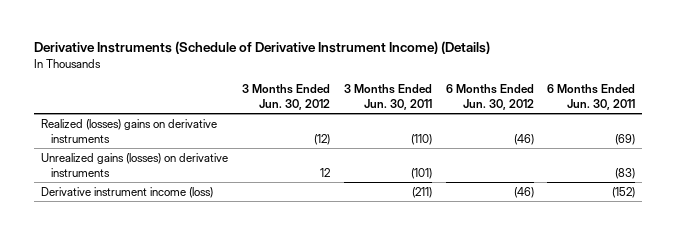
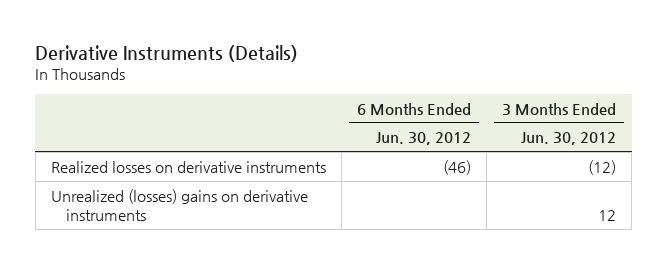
- Derivative Instruments (Schedule of Derivative Instrument Income) (Details)
+ Derivative Instruments (Details)
- | 3 Months Ended Jun. 30, 2012 | 3 Months Ended Jun. 30, 2011 | 6 Months Ended Jun. 30, 2012 | 6 Months Ended Jun. 30, 2011
+ | 6 Months Ended Jun. 30, 2012 | 3 Months Ended Jun. 30, 2012
- Realized (losses) gains on derivative instruments | (12) | (110) | (46) | (69)
- Unrealized gains (losses) on derivative instruments | 12 | (101) | | (83)
- Derivative instrument income (loss) | | (211) | (46) | (152)
+ Realized losses on derivative instruments | (46) | (12)
+ Unrealized (losses) gains on derivative instruments | | 12

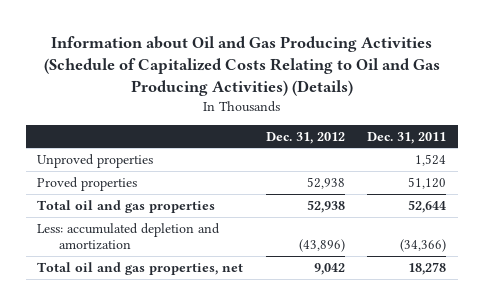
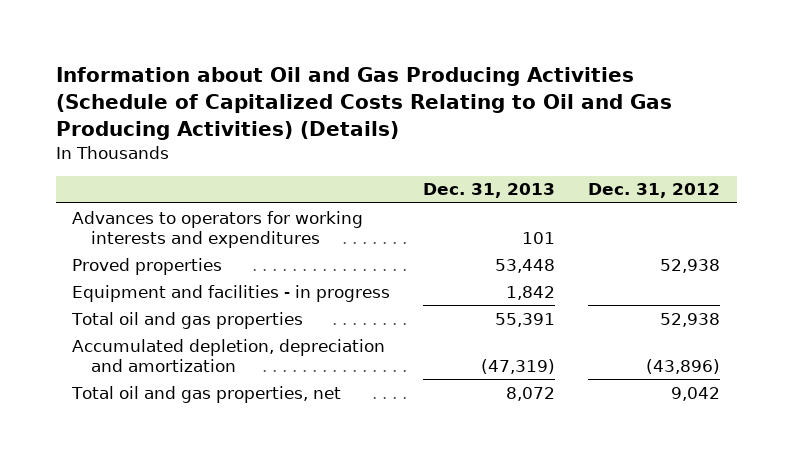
- | Dec. 31, 2012 | Dec. 31, 2011
+ | Dec. 31, 2013 | Dec. 31, 2012
- Unproved properties | | 1,524
+ Advances to operators for working interests and expenditures | 101 |
+ Equipment and facilities - in progress | 1,842 |
- Less: accumulated depletion and amortization | (43,896) | (34,366)
+ Accumulated depletion, depreciation and amortization | (47,319) | (43,896)

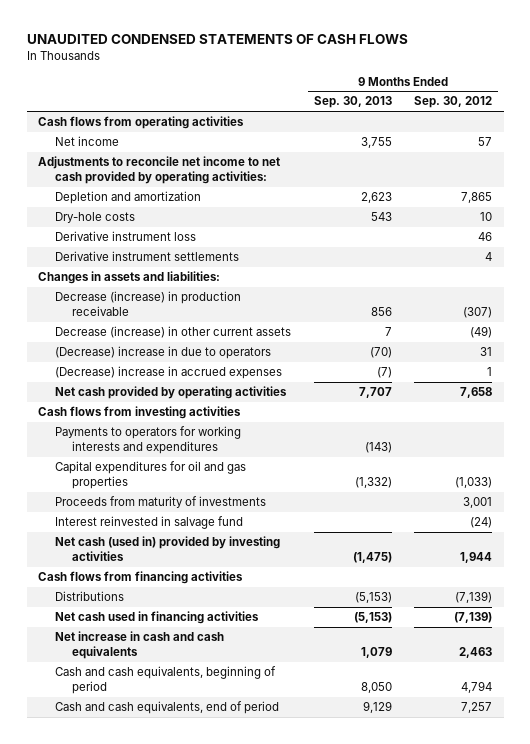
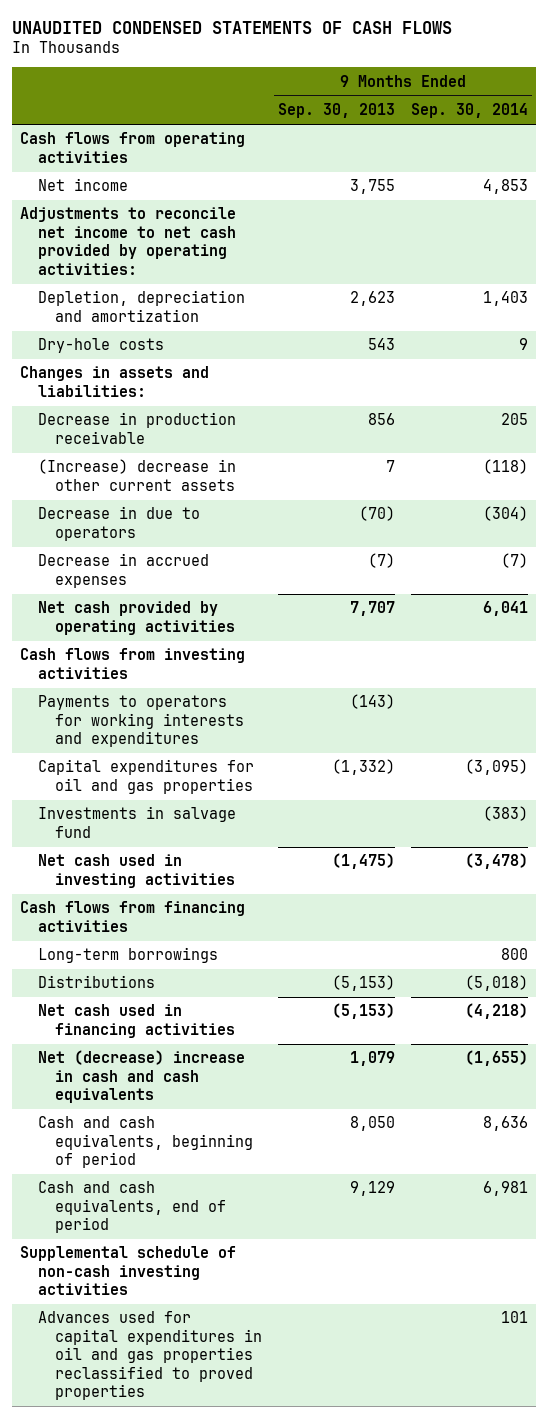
- | 9 Months Ended Sep. 30, 2013 | 9 Months Ended Sep. 30, 2012
+ | 9 Months Ended Sep. 30, 2013 | 9 Months Ended Sep. 30, 2014
- Depletion and amortization | 2,623 | 7,865
+ Depletion, depreciation and amortization | 2,623 | 1,403
- Derivative instrument loss | | 46
- Derivative instrument settlements | | 4
- Decrease (increase) in production receivable | 856 | (307)
- Decrease (increase) in other current assets | 7 | (49)
- (Decrease) increase in due to operators | (70) | 31
- (Decrease) increase in accrued expenses | (7) | 1
+ Decrease in production receivable | 856 | 205
+ (Increase) decrease in other current assets | 7 | (118)
+ Decrease in due to operators | (70) | (304)
+ Decrease in accrued expenses | (7) | (7)
- Proceeds from maturity of investments | | 3,001
- Interest reinvested in salvage fund | | (24)
- Net cash (used in) provided by investing activities | (1,475) | 1,944
+ Investments in salvage fund | | (383)
+ Net cash used in investing activities | (1,475) | (3,478)
+ Long-term borrowings | | 800
- Net increase in cash and cash equivalents | 1,079 | 2,463
+ Net (decrease) increase in cash and cash equivalents | 1,079 | (1,655)
+ Supplemental schedule of non-cash investing activities
+ Advances used for capital expenditures in oil and gas properties reclassified to proved properties | | 101

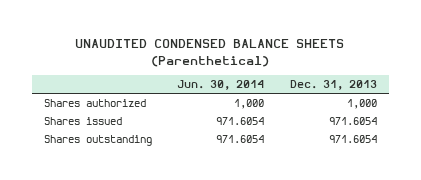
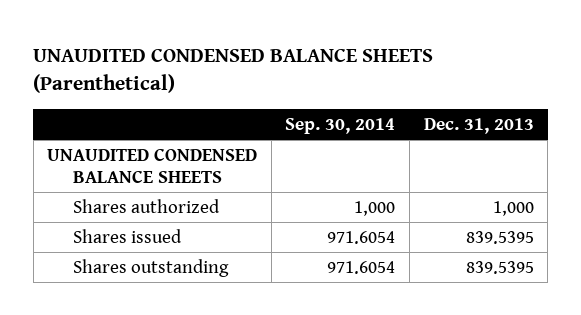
- | Jun. 30, 2014 | Dec. 31, 2013
+ | Sep. 30, 2014 | Dec. 31, 2013
+ UNAUDITED CONDENSED BALANCE SHEETS
- Shares issued | 971.6054 | 971.6054
- Shares outstanding | 971.6054 | 971.6054
+ Shares issued | 971.6054 | 839.5395
+ Shares outstanding | 971.6054 | 839.5395

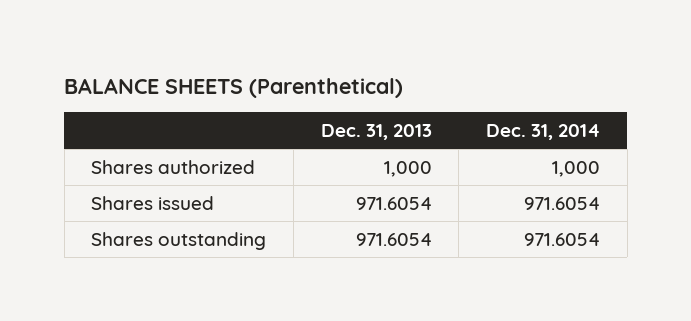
- UNAUDITED CONDENSED BALANCE SHEETS (Parenthetical)
+ BALANCE SHEETS (Parenthetical)
- | Sep. 30, 2014 | Dec. 31, 2013
+ | Dec. 31, 2013 | Dec. 31, 2014
- UNAUDITED CONDENSED BALANCE SHEETS
- Shares issued | 971.6054 | 839.5395
- Shares outstanding | 971.6054 | 839.5395
+ Shares issued | 971.6054 | 971.6054
+ Shares outstanding | 971.6054 | 971.6054

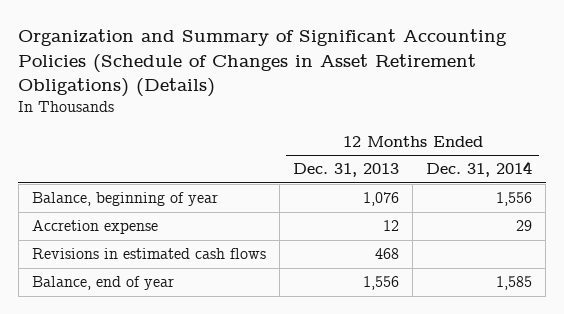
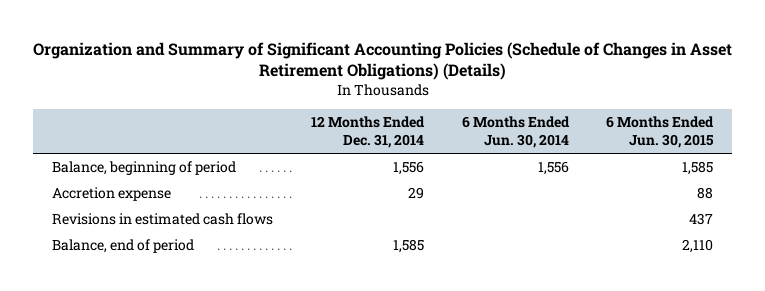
- | 12 Months Ended Dec. 31, 2013 | 12 Months Ended Dec. 31, 2014
+ | 12 Months Ended Dec. 31, 2014 | 6 Months Ended Jun. 30, 2014 | 6 Months Ended Jun. 30, 2015
- Balance, beginning of year | 1,076 | 1,556
+ Balance, beginning of period | 1,556 | 1,556 | 1,585
- Balance, end of year | 1,556 | 1,585
+ Balance, end of period | 1,585 | | 2,110

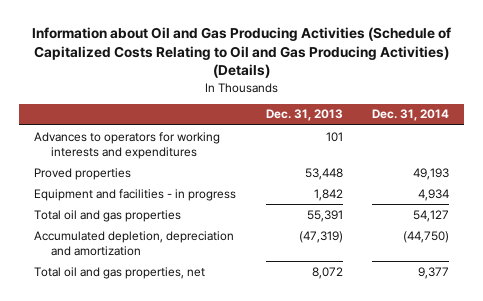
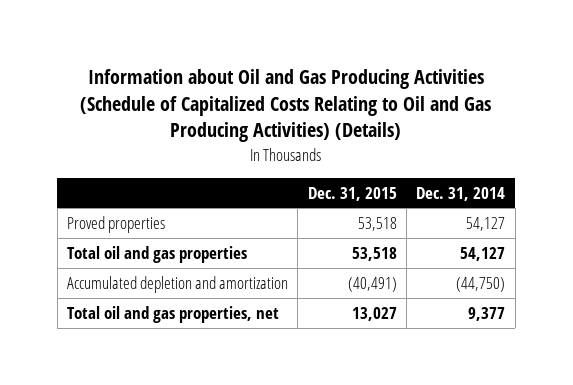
- | Dec. 31, 2013 | Dec. 31, 2014
+ | Dec. 31, 2015 | Dec. 31, 2014
- Advances to operators for working interests and expenditures | 101 |
- Proved properties | 53,448 | 49,193
- Equipment and facilities - in progress | 1,842 | 4,934
+ Proved properties | 53,518 | 54,127
- Accumulated depletion, depreciation and amortization | (47,319) | (44,750)
+ Accumulated depletion and amortization | (40,491) | (44,750)

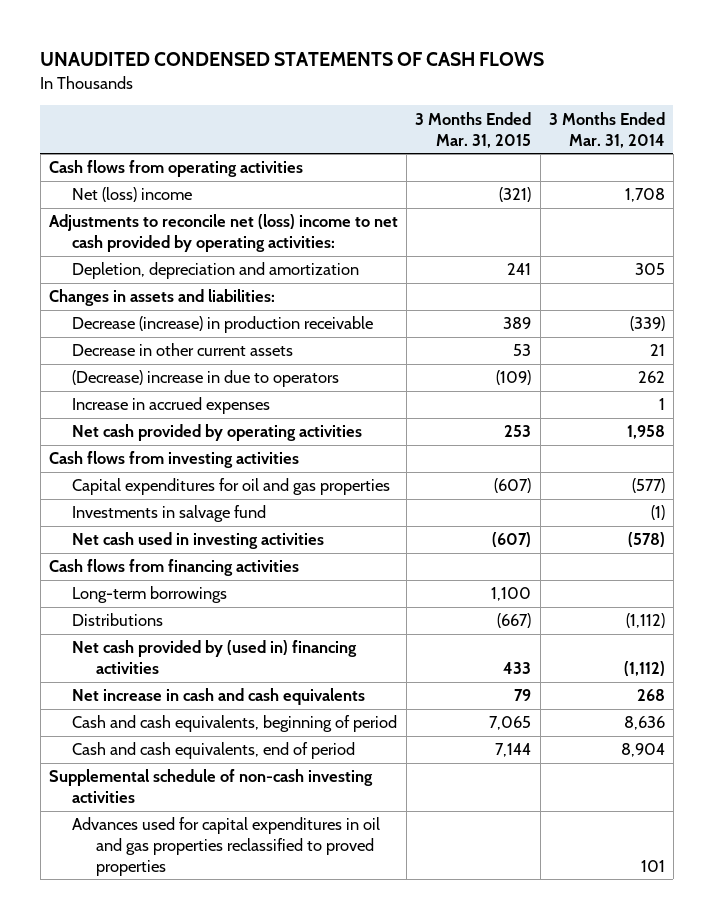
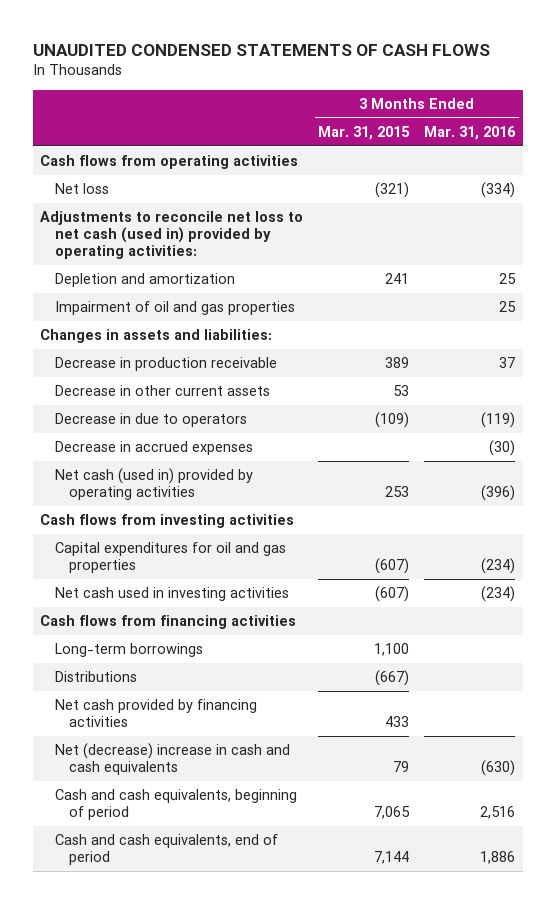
- | 3 Months Ended Mar. 31, 2015 | 3 Months Ended Mar. 31, 2014
+ | 3 Months Ended Mar. 31, 2015 | 3 Months Ended Mar. 31, 2016
- Net (loss) income | (321) | 1,708
- Adjustments to reconcile net (loss) income to net cash provided by operating activities:
- Depletion, depreciation and amortization | 241 | 305
+ Net loss | (321) | (334)
+ Adjustments to reconcile net loss to net cash (used in) provided by operating activities:
+ Depletion and amortization | 241 | 25
+ Impairment of oil and gas properties | | 25
- Decrease (increase) in production receivable | 389 | (339)
+ Decrease in production receivable | 389 | 37
- (Decrease) increase in due to operators | (109) | 262
- Increase in accrued expenses | | 1
- Net cash provided by operating activities | 253 | 1,958
+ Decrease in due to operators | (109) | (119)
+ Decrease in accrued expenses | | (30)
+ Net cash (used in) provided by operating activities | 253 | (396)
- Investments in salvage fund | | (1)
- Net cash provided by (used in) financing activities | 433 | (1,112)
- Net increase in cash and cash equivalents | 79 | 268
+ Net cash provided by financing activities | 433 |
+ Net (decrease) increase in cash and cash equivalents | 79 | (630)
- Supplemental schedule of non-cash investing activities
- Advances used for capital expenditures in oil and gas properties reclassified to proved properties | | 101

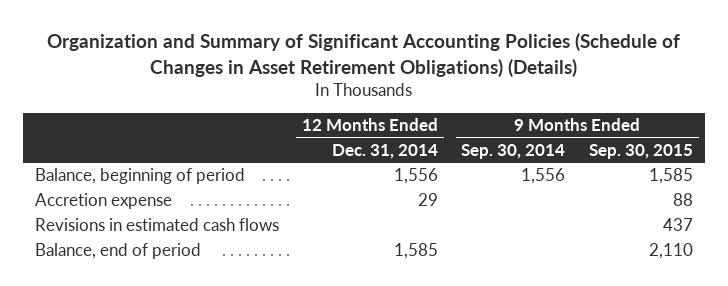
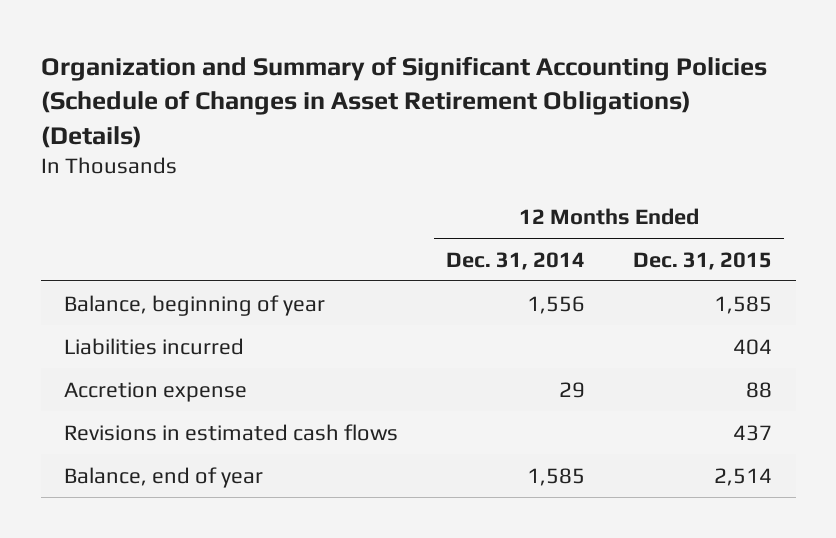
- | 12 Months Ended Dec. 31, 2014 | 9 Months Ended Sep. 30, 2014 | 9 Months Ended Sep. 30, 2015
+ | 12 Months Ended Dec. 31, 2014 | 12 Months Ended Dec. 31, 2015
- Balance, beginning of period | 1,556 | 1,556 | 1,585
+ Balance, beginning of year | 1,556 | 1,585
+ Liabilities incurred | | 404
- Balance, end of period | 1,585 | | 2,110
+ Balance, end of year | 1,585 | 2,514

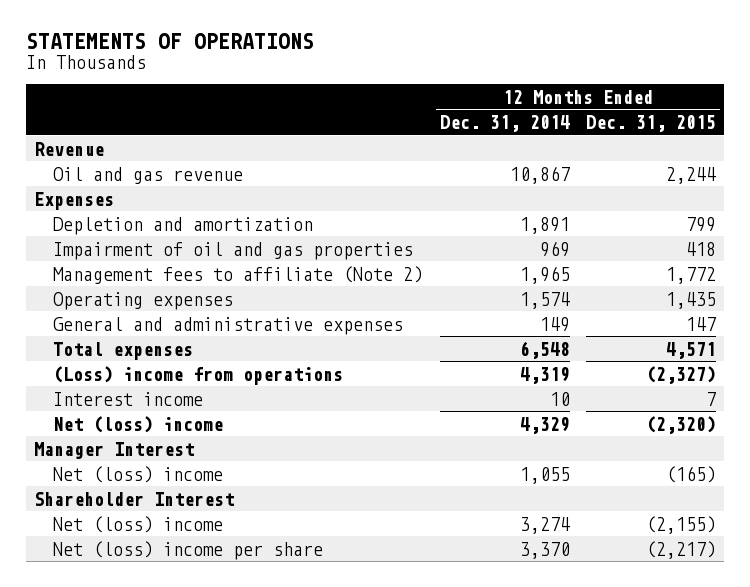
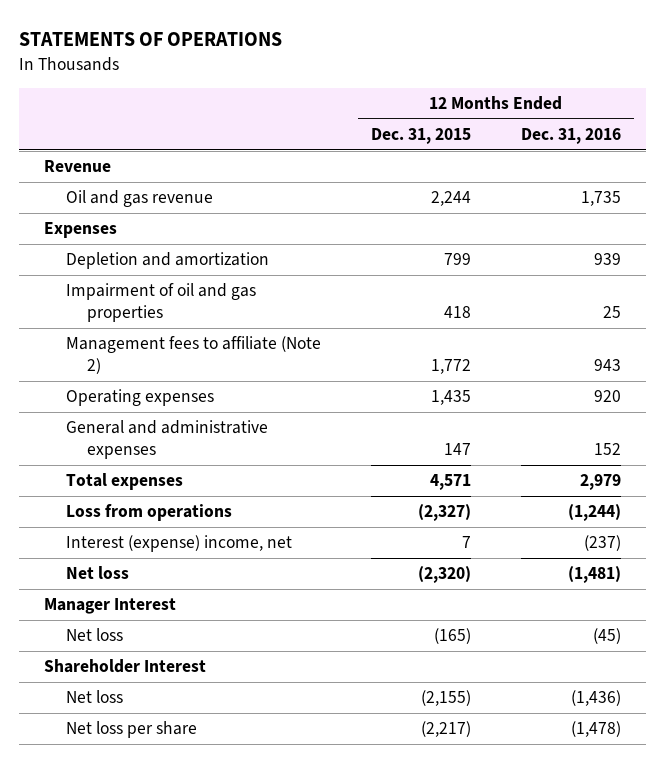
- | 12 Months Ended Dec. 31, 2014 | 12 Months Ended Dec. 31, 2015
+ | 12 Months Ended Dec. 31, 2015 | 12 Months Ended Dec. 31, 2016
- (Loss) income from operations | 4,319 | (2,327)
- Interest income | 10 | 7
- Net (loss) income | 4,329 | (2,320)
+ Loss from operations | (2,327) | (1,244)
+ Interest (expense) income, net | 7 | (237)
+ Net loss | (2,320) | (1,481)
- Net (loss) income | 1,055 | (165)
+ Net loss | (165) | (45)
- Net (loss) income | 3,274 | (2,155)
- Net (loss) income per share | 3,370 | (2,217)
+ Net loss | (2,155) | (1,436)
+ Net loss per share | (2,217) | (1,478)

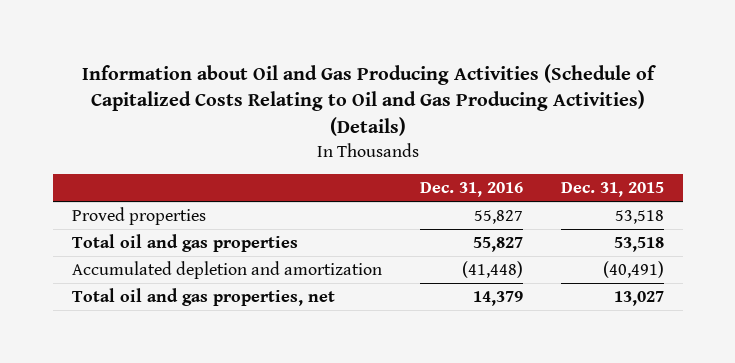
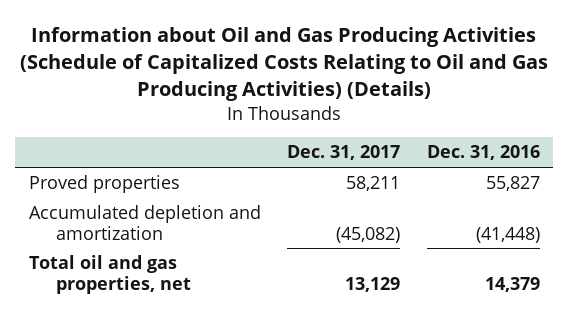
- | Dec. 31, 2016 | Dec. 31, 2015
+ | Dec. 31, 2017 | Dec. 31, 2016
- Total oil and gas properties | 55,827 | 53,518

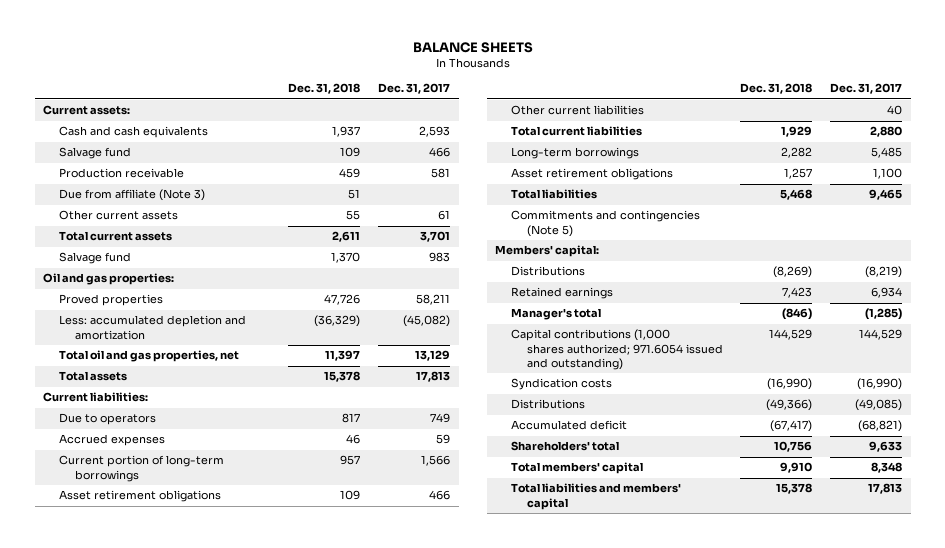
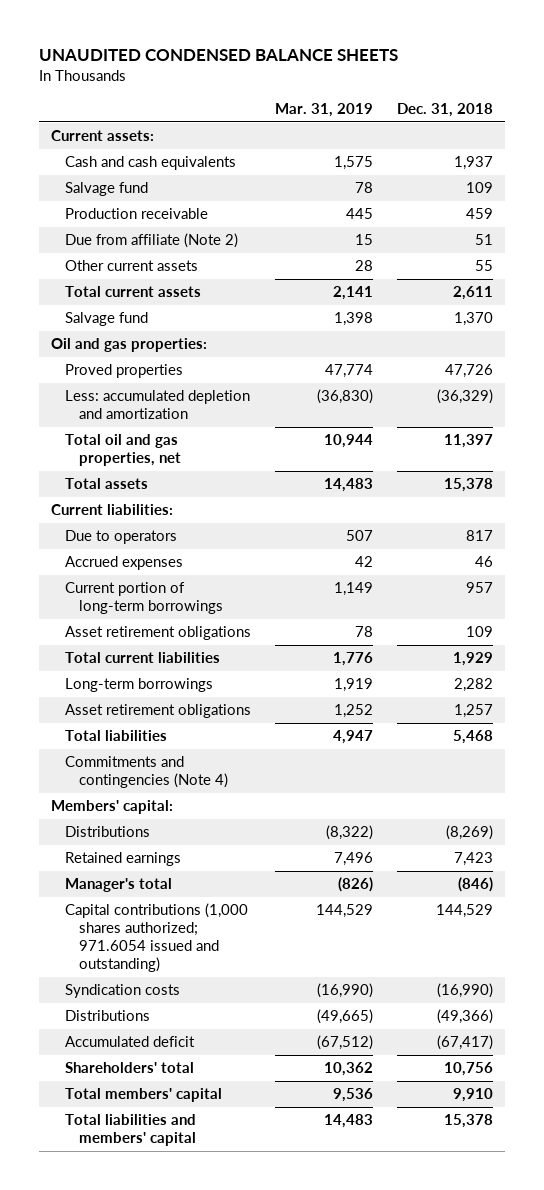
- BALANCE SHEETS
+ UNAUDITED CONDENSED BALANCE SHEETS
- | Dec. 31, 2018 | Dec. 31, 2017
+ | Mar. 31, 2019 | Dec. 31, 2018
- Due from affiliate (Note 3) | 51 |
+ Due from affiliate (Note 2) | 15 | 51
- Other current liabilities | | 40
- Commitments and contingencies (Note 5)
+ Commitments and contingencies (Note 4)

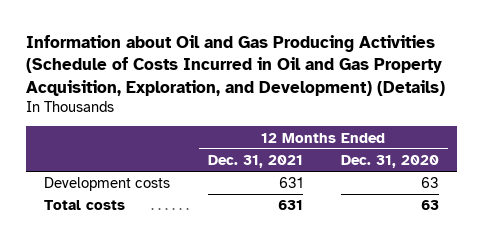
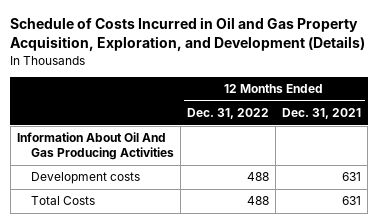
- Information about Oil and Gas Producing Activities (Schedule of Costs Incurred in Oil and Gas Property Acquisition, Exploration, and Development) (Details)
+ Schedule of Costs Incurred in Oil and Gas Property Acquisition, Exploration, and Development (Details)
- | 12 Months Ended Dec. 31, 2021 | 12 Months Ended Dec. 31, 2020
+ | 12 Months Ended Dec. 31, 2022 | 12 Months Ended Dec. 31, 2021
+ Information About Oil And Gas Producing Activities
- Total costs | 631 | 63
+ Total Costs | 488 | 631

